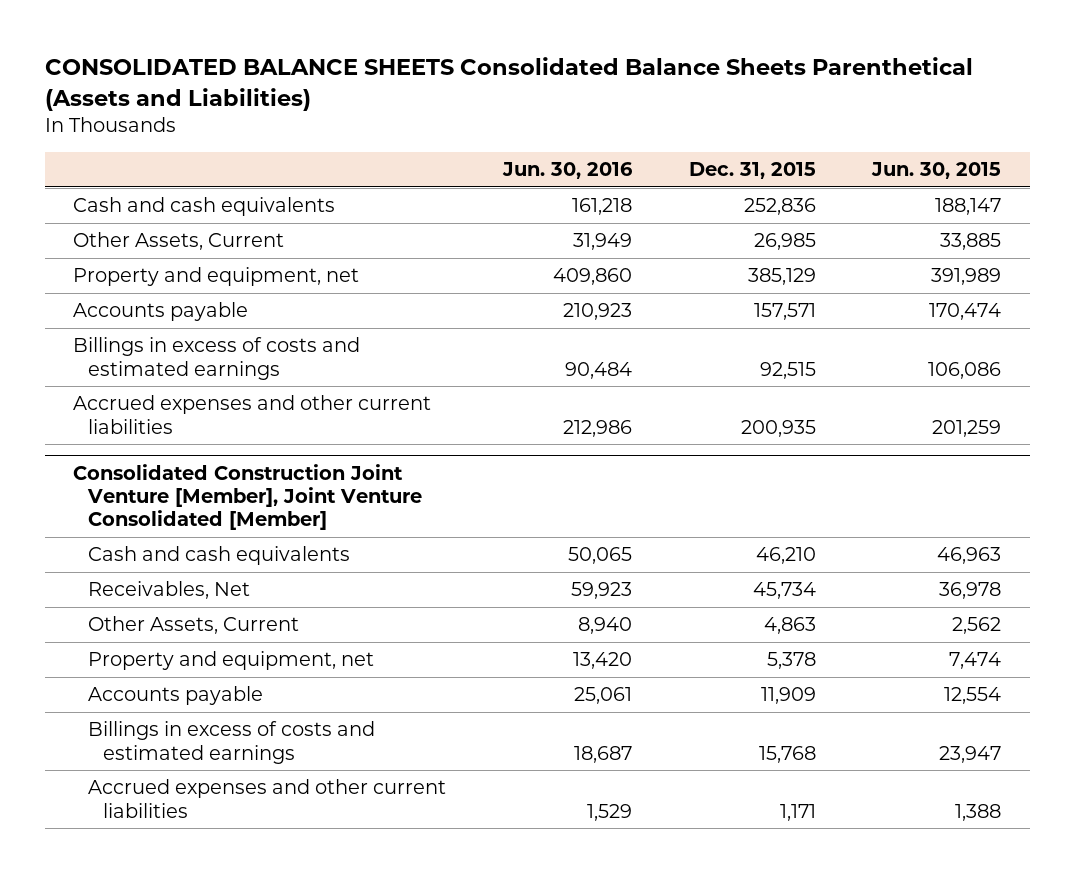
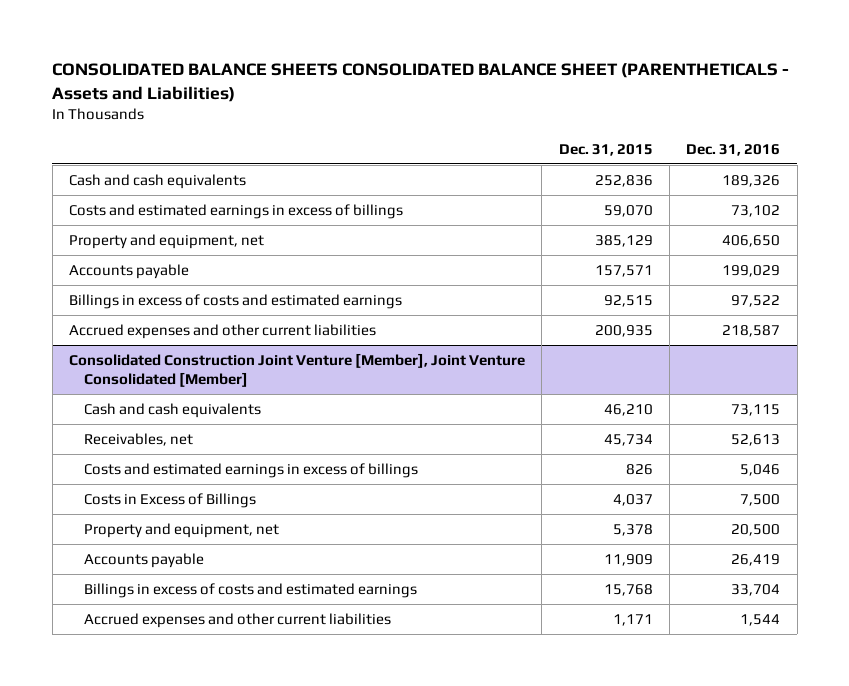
- CONSOLIDATED BALANCE SHEETS Consolidated Balance Sheets Parenthetical (Assets and Liabilities)
+ CONSOLIDATED BALANCE SHEETS CONSOLIDATED BALANCE SHEET (PARENTHETICALS - Assets and Liabilities)
- | Jun. 30, 2016 | Dec. 31, 2015 | Jun. 30, 2015
+ | Dec. 31, 2015 | Dec. 31, 2016
- Other Assets, Current | 31,949 | 26,985 | 33,885
+ Costs and estimated earnings in excess of billings | 59,070 | 73,102
@ Consolidated Construction Joint Venture [Member], Joint Venture Consolidated [Member]
- Receivables, Net | 59,923 | 45,734 | 36,978
- Other Assets, Current | 8,940 | 4,863 | 2,562
+ Receivables, net | 45,734 | 52,613
+ Costs and estimated earnings in excess of billings | 826 | 5,046
+ Costs in Excess of Billings | 4,037 | 7,500

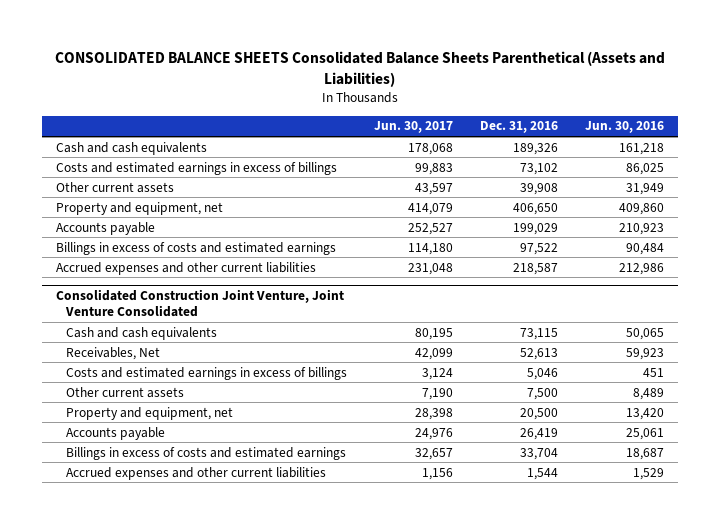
- CONSOLIDATED BALANCE SHEETS CONSOLIDATED BALANCE SHEET (PARENTHETICALS - Assets and Liabilities)
+ CONSOLIDATED BALANCE SHEETS Consolidated Balance Sheets Parenthetical (Assets and Liabilities)
- | Dec. 31, 2015 | Dec. 31, 2016
+ | Jun. 30, 2017 | Dec. 31, 2016 | Jun. 30, 2016
+ Other current assets | 43,597 | 39,908 | 31,949
- Consolidated Construction Joint Venture [Member], Joint Venture Consolidated [Member]
+ Consolidated Construction Joint Venture, Joint Venture Consolidated
- Receivables, net | 45,734 | 52,613
+ Receivables, Net | 42,099 | 52,613 | 59,923
- Costs in Excess of Billings | 4,037 | 7,500
+ Other current assets | 7,190 | 7,500 | 8,489

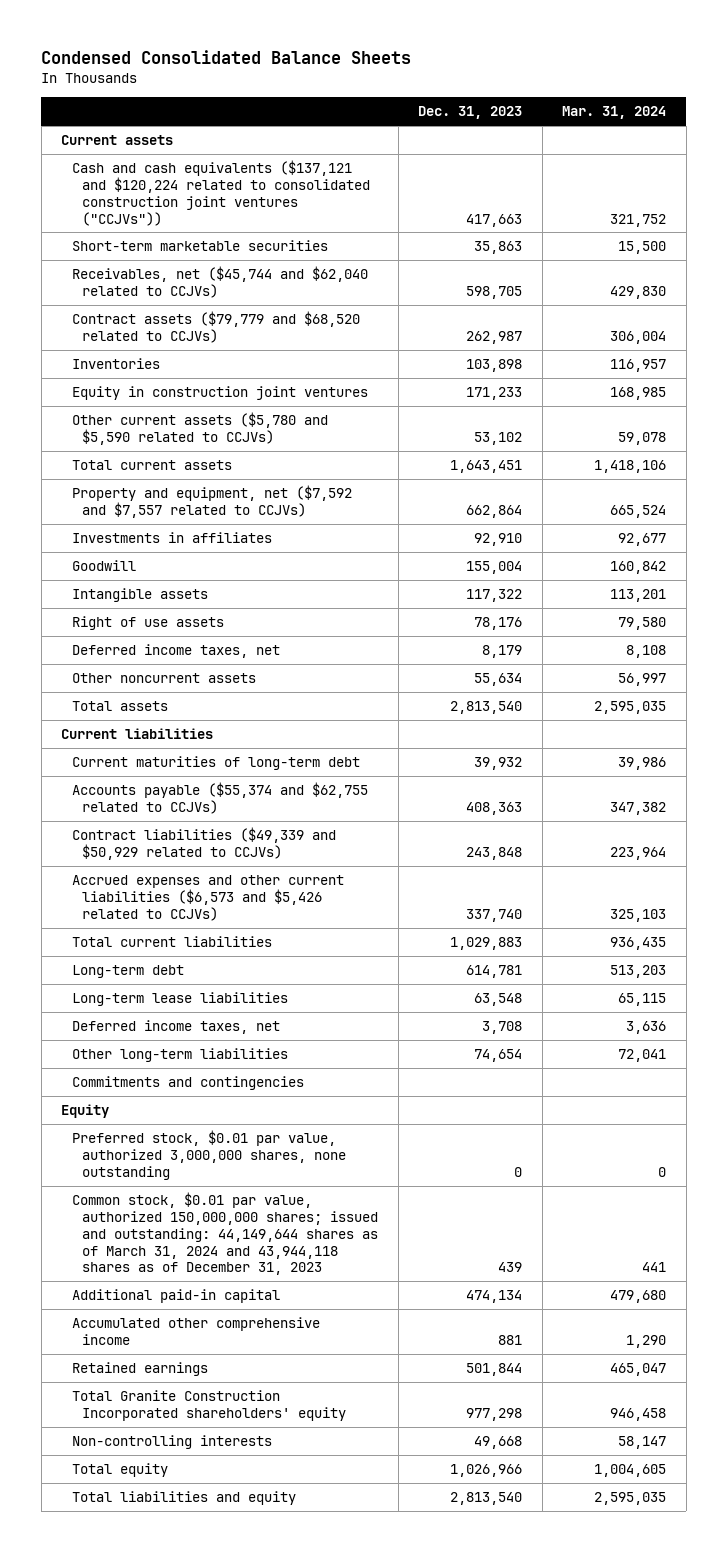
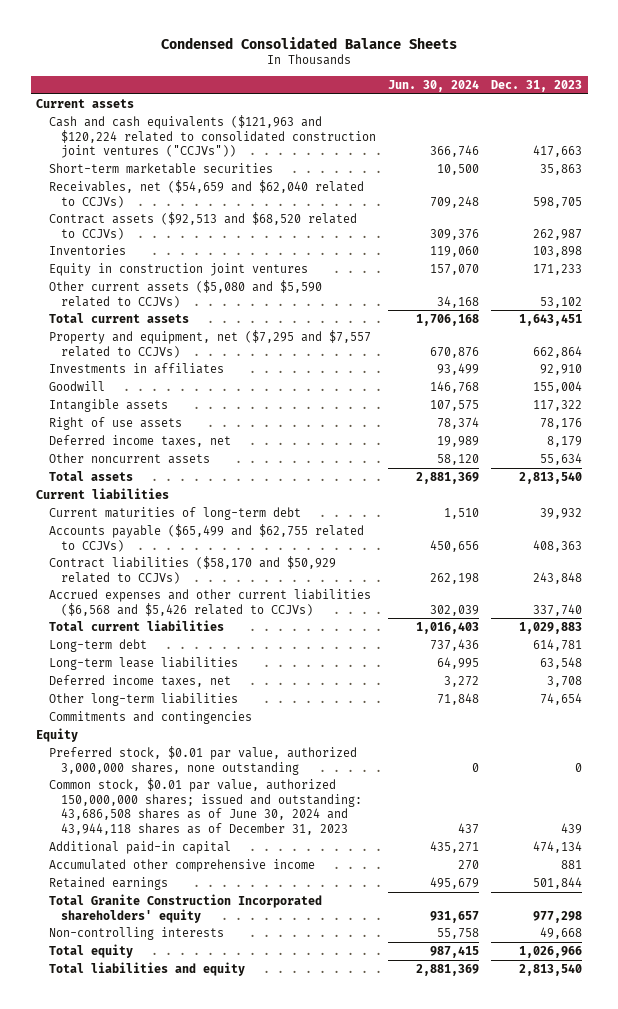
- | Dec. 31, 2023 | Mar. 31, 2024
+ | Jun. 30, 2024 | Dec. 31, 2023
- Cash and cash equivalents ($137,121 and $120,224 related to consolidated construction joint ventures ("CCJVs")) | 417,663 | 321,752
+ Cash and cash equivalents ($121,963 and $120,224 related to consolidated construction joint ventures ("CCJVs")) | 366,746 | 417,663
- Receivables, net ($45,744 and $62,040 related to CCJVs) | 598,705 | 429,830
- Contract assets ($79,779 and $68,520 related to CCJVs) | 262,987 | 306,004
+ Receivables, net ($54,659 and $62,040 related to CCJVs) | 709,248 | 598,705
+ Contract assets ($92,513 and $68,520 related to CCJVs) | 309,376 | 262,987
- Other current assets ($5,780 and $5,590 related to CCJVs) | 53,102 | 59,078
+ Other current assets ($5,080 and $5,590 related to CCJVs) | 34,168 | 53,102
- Property and equipment, net ($7,592 and $7,557 related to CCJVs) | 662,864 | 665,524
+ Property and equipment, net ($7,295 and $7,557 related to CCJVs) | 670,876 | 662,864
- Accounts payable ($55,374 and $62,755 related to CCJVs) | 408,363 | 347,382
- Contract liabilities ($49,339 and $50,929 related to CCJVs) | 243,848 | 223,964
- Accrued expenses and other current liabilities ($6,573 and $5,426 related to CCJVs) | 337,740 | 325,103
+ Accounts payable ($65,499 and $62,755 related to CCJVs) | 450,656 | 408,363
+ Contract liabilities ($58,170 and $50,929 related to CCJVs) | 262,198 | 243,848
+ Accrued expenses and other current liabilities ($6,568 and $5,426 related to CCJVs) | 302,039 | 337,740
- Common stock, $0.01 par value, authorized 150,000,000 shares; issued and outstanding: 44,149,644 shares as of March 31, 2024 and 43,944,118 shares as of December 31, 2023 | 439 | 441
+ Common stock, $0.01 par value, authorized 150,000,000 shares; issued and outstanding: 43,686,508 shares as of June 30, 2024 and 43,944,118 shares as of December 31, 2023 | 437 | 439

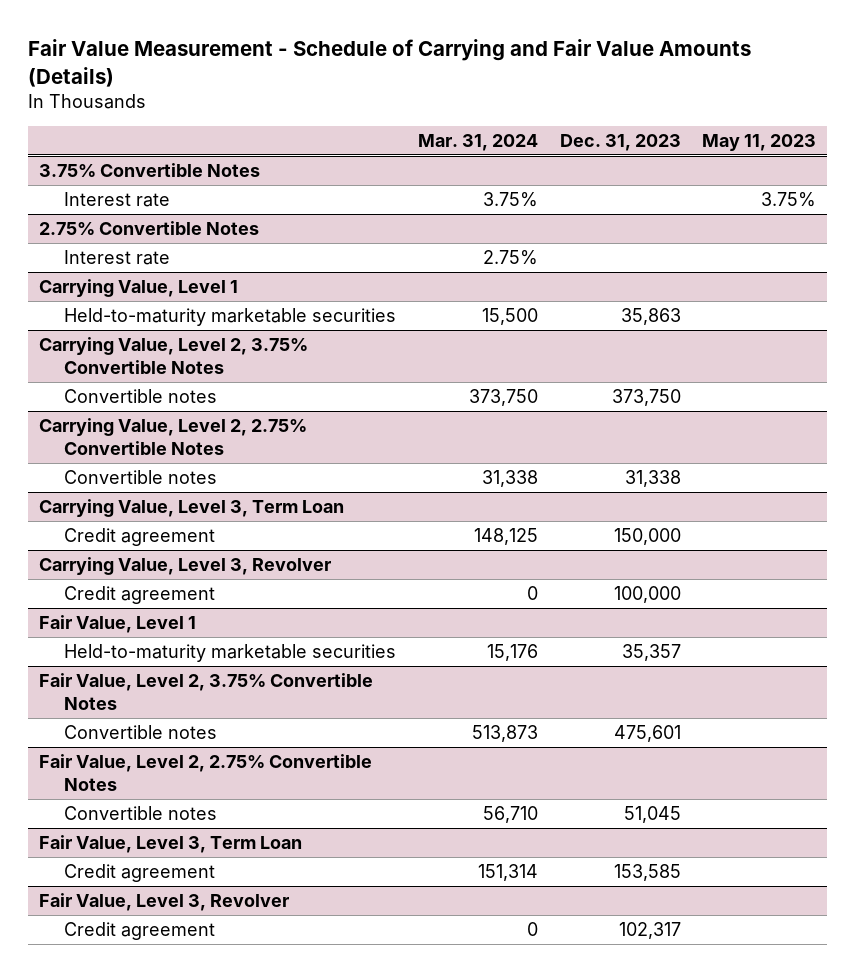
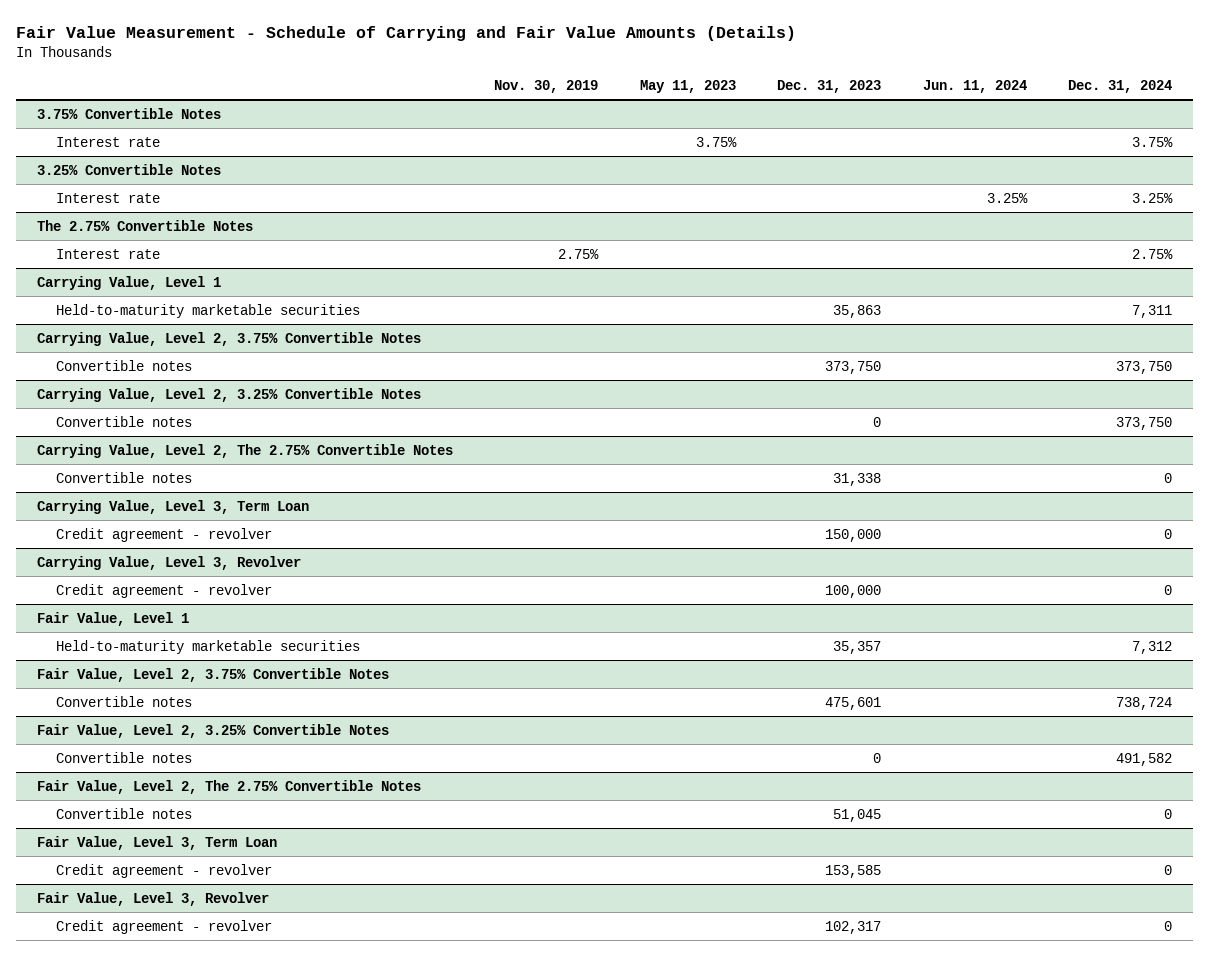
- | Mar. 31, 2024 | Dec. 31, 2023 | May 11, 2023
+ | Nov. 30, 2019 | May 11, 2023 | Dec. 31, 2023 | Jun. 11, 2024 | Dec. 31, 2024
- 2.75% Convertible Notes
+ 3.25% Convertible Notes
+ The 2.75% Convertible Notes
+ Interest rate | 2.75% | | | | 2.75%
- Carrying Value, Level 2, 2.75% Convertible Notes
+ Carrying Value, Level 2, 3.25% Convertible Notes
+ Convertible notes | | | 0 | | 373,750
+ Carrying Value, Level 2, The 2.75% Convertible Notes
@ Carrying Value, Level 3, Term Loan
- Credit agreement | 148,125 | 150,000 |
+ Credit agreement - revolver | | | 150,000 | | 0
@ Carrying Value, Level 3, Revolver
- Credit agreement | 0 | 100,000 |
+ Credit agreement - revolver | | | 100,000 | | 0
- Fair Value, Level 2, 2.75% Convertible Notes
+ Fair Value, Level 2, 3.25% Convertible Notes
+ Convertible notes | | | 0 | | 491,582
+ Fair Value, Level 2, The 2.75% Convertible Notes
@ Fair Value, Level 3, Term Loan
- Credit agreement | 151,314 | 153,585 |
+ Credit agreement - revolver | | | 153,585 | | 0
@ Fair Value, Level 3, Revolver
- Credit agreement | 0 | 102,317 |
+ Credit agreement - revolver | | | 102,317 | | 0

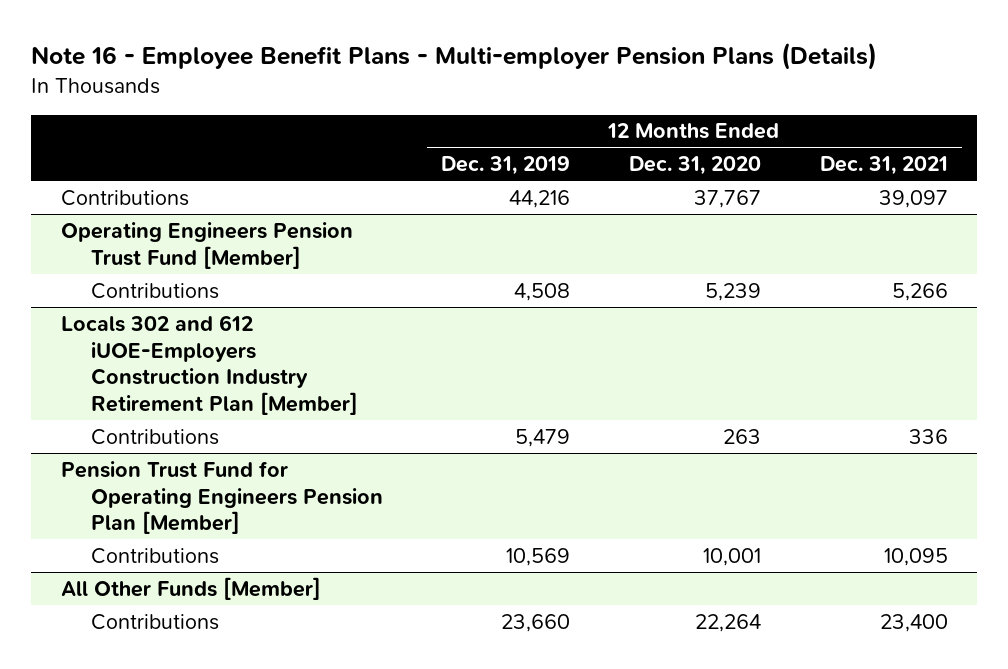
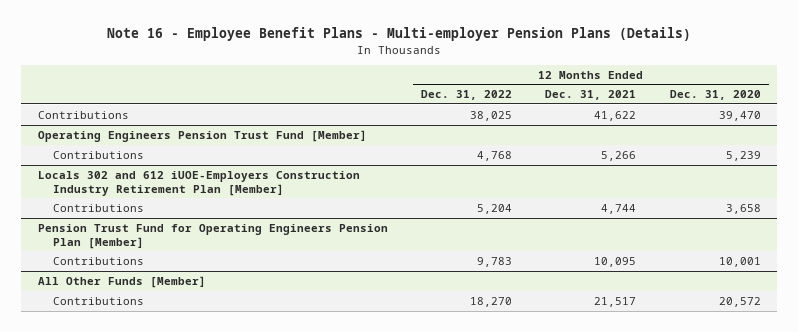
- | 12 Months Ended Dec. 31, 2019 | 12 Months Ended Dec. 31, 2020 | 12 Months Ended Dec. 31, 2021
+ | 12 Months Ended Dec. 31, 2022 | 12 Months Ended Dec. 31, 2021 | 12 Months Ended Dec. 31, 2020
- Contributions | 44,216 | 37,767 | 39,097
+ Contributions | 38,025 | 41,622 | 39,470
@ Locals 302 and 612 iUOE-Employers Construction Industry Retirement Plan [Member]
- Contributions | 5,479 | 263 | 336
+ Contributions | 5,204 | 4,744 | 3,658
@ All Other Funds [Member]
- Contributions | 23,660 | 22,264 | 23,400
+ Contributions | 18,270 | 21,517 | 20,572

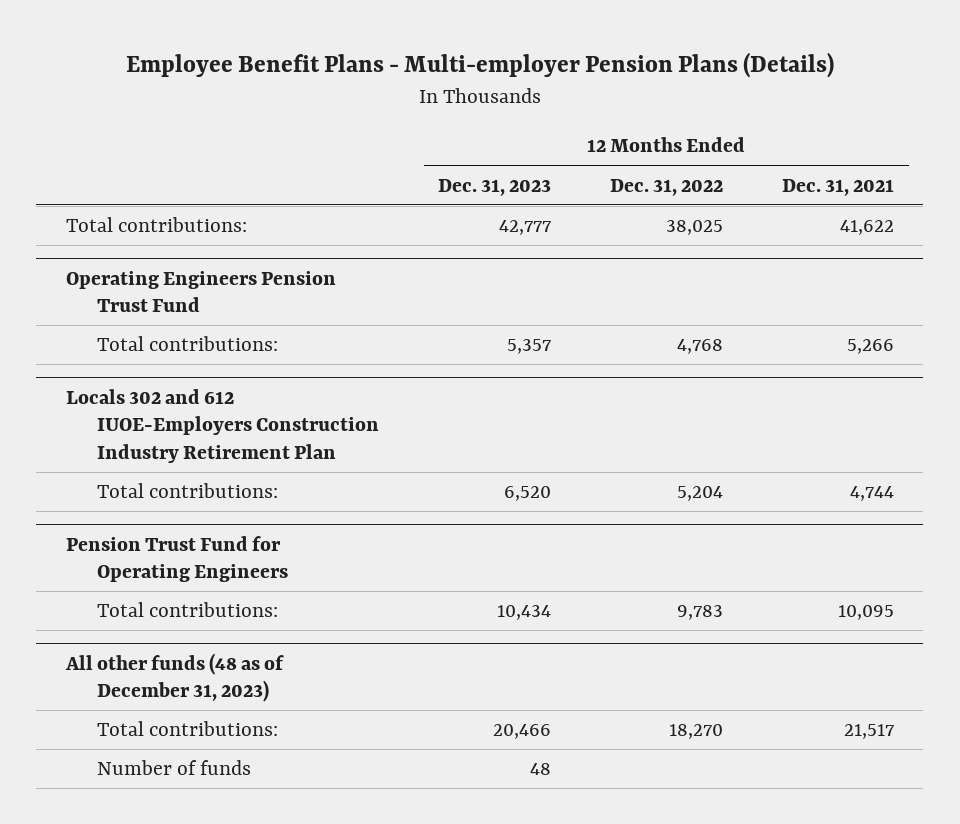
- Note 16 - Employee Benefit Plans - Multi-employer Pension Plans (Details)
+ Employee Benefit Plans - Multi-employer Pension Plans (Details)
- | 12 Months Ended Dec. 31, 2022 | 12 Months Ended Dec. 31, 2021 | 12 Months Ended Dec. 31, 2020
+ | 12 Months Ended Dec. 31, 2023 | 12 Months Ended Dec. 31, 2022 | 12 Months Ended Dec. 31, 2021
- Contributions | 38,025 | 41,622 | 39,470
- Operating Engineers Pension Trust Fund [Member]
- Contributions | 4,768 | 5,266 | 5,239
- Locals 302 and 612 iUOE-Employers Construction Industry Retirement Plan [Member]
- Contributions | 5,204 | 4,744 | 3,658
- Pension Trust Fund for Operating Engineers Pension Plan [Member]
- Contributions | 9,783 | 10,095 | 10,001
- All Other Funds [Member]
- Contributions | 18,270 | 21,517 | 20,572
+ Total contributions: | 42,777 | 38,025 | 41,622
+ Operating Engineers Pension Trust Fund
+ Total contributions: | 5,357 | 4,768 | 5,266
+ Locals 302 and 612 IUOE-Employers Construction Industry Retirement Plan
+ Total contributions: | 6,520 | 5,204 | 4,744
+ Pension Trust Fund for Operating Engineers
+ Total contributions: | 10,434 | 9,783 | 10,095
+ All other funds (48 as of December 31, 2023)
+ Total contributions: | 20,466 | 18,270 | 21,517
+ Number of funds | 48 | |

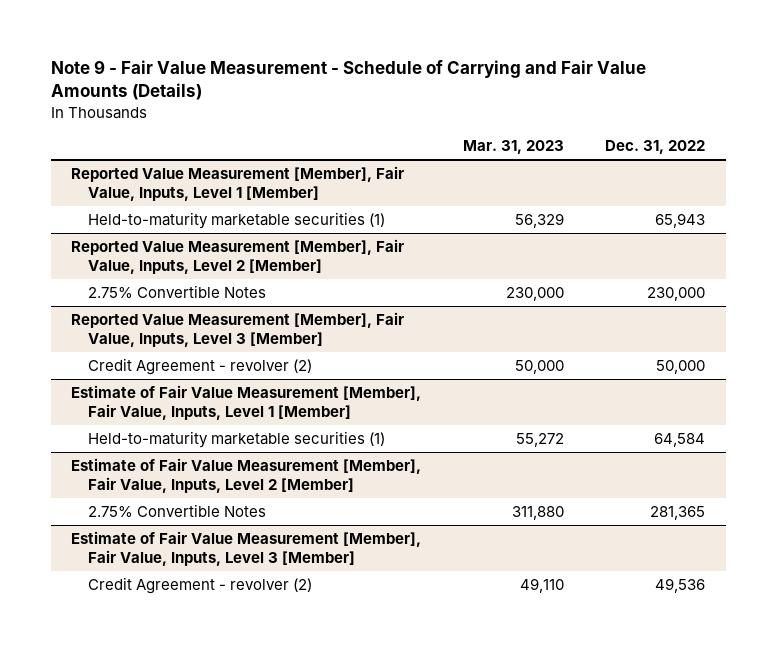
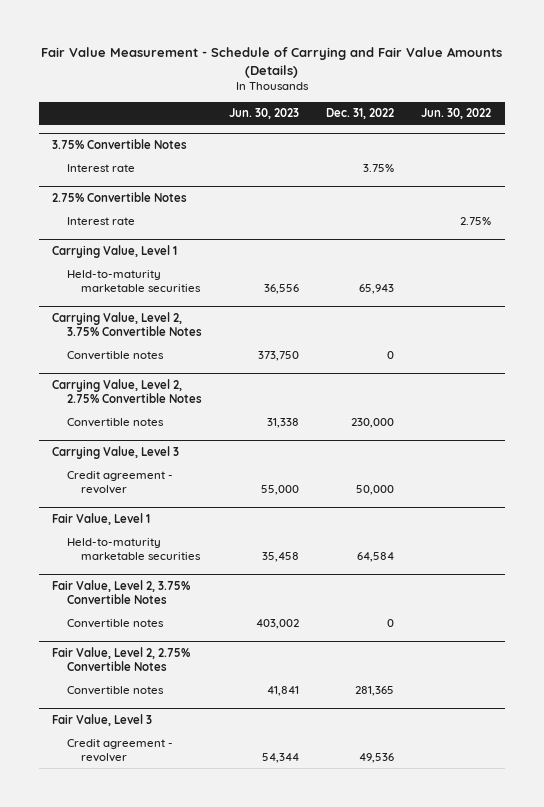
- Note 9 - Fair Value Measurement - Schedule of Carrying and Fair Value Amounts (Details)
+ Fair Value Measurement - Schedule of Carrying and Fair Value Amounts (Details)
- | Mar. 31, 2023 | Dec. 31, 2022
+ | Jun. 30, 2023 | Dec. 31, 2022 | Jun. 30, 2022
- Reported Value Measurement [Member], Fair Value, Inputs, Level 1 [Member]
- Held-to-maturity marketable securities (1) | 56,329 | 65,943
- Reported Value Measurement [Member], Fair Value, Inputs, Level 2 [Member]
- 2.75% Convertible Notes | 230,000 | 230,000
- Reported Value Measurement [Member], Fair Value, Inputs, Level 3 [Member]
- Credit Agreement - revolver (2) | 50,000 | 50,000
- Estimate of Fair Value Measurement [Member], Fair Value, Inputs, Level 1 [Member]
- Held-to-maturity marketable securities (1) | 55,272 | 64,584
- Estimate of Fair Value Measurement [Member], Fair Value, Inputs, Level 2 [Member]
- 2.75% Convertible Notes | 311,880 | 281,365
- Estimate of Fair Value Measurement [Member], Fair Value, Inputs, Level 3 [Member]
- Credit Agreement - revolver (2) | 49,110 | 49,536
+ 3.75% Convertible Notes
+ Interest rate | | 3.75% |
+ 2.75% Convertible Notes
+ Interest rate | | | 2.75%
+ Carrying Value, Level 1
+ Held-to-maturity marketable securities | 36,556 | 65,943 |
+ Carrying Value, Level 2, 3.75% Convertible Notes
+ Convertible notes | 373,750 | 0 |
+ Carrying Value, Level 2, 2.75% Convertible Notes
+ Convertible notes | 31,338 | 230,000 |
+ Carrying Value, Level 3
+ Credit agreement - revolver | 55,000 | 50,000 |
+ Fair Value, Level 1
+ Held-to-maturity marketable securities | 35,458 | 64,584 |
+ Fair Value, Level 2, 3.75% Convertible Notes
+ Convertible notes | 403,002 | 0 |
+ Fair Value, Level 2, 2.75% Convertible Notes
+ Convertible notes | 41,841 | 281,365 |
+ Fair Value, Level 3
+ Credit agreement - revolver | 54,344 | 49,536 |

